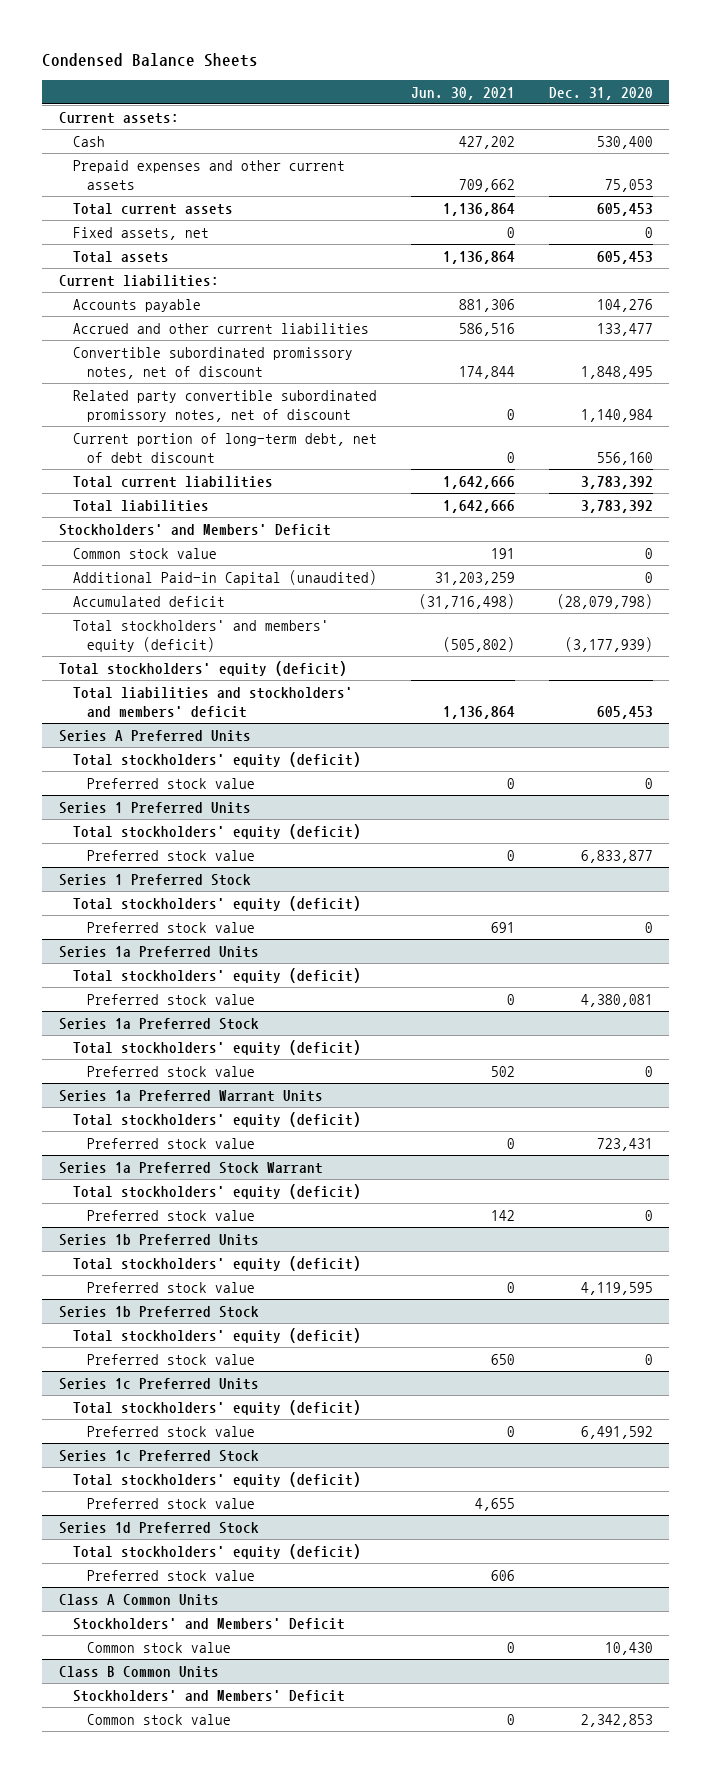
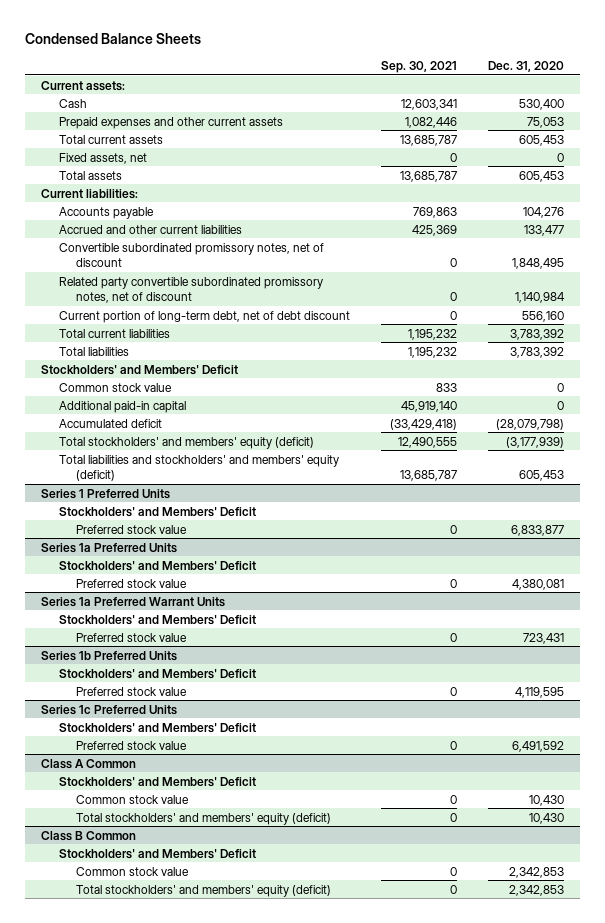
- | Jun. 30, 2021 | Dec. 31, 2020
+ | Sep. 30, 2021 | Dec. 31, 2020
- Additional Paid-in Capital (unaudited) | 31,203,259 | 0
+ Additional paid-in capital | 45,919,140 | 0
- Total stockholders' equity (deficit)
- Total liabilities and stockholders' and members' deficit | 1,136,864 | 605,453
- Series A Preferred Units
- Total stockholders' equity (deficit)
- Preferred stock value | 0 | 0
+ Total liabilities and stockholders' and members' equity (deficit) | 13,685,787 | 605,453
@ Series 1 Preferred Units
- Total stockholders' equity (deficit)
+ Stockholders' and Members' Deficit
- Series 1 Preferred Stock
- Total stockholders' equity (deficit)
- Preferred stock value | 691 | 0
@ Series 1a Preferred Units
- Total stockholders' equity (deficit)
+ Stockholders' and Members' Deficit
- Series 1a Preferred Stock
- Total stockholders' equity (deficit)
- Preferred stock value | 502 | 0
@ Series 1a Preferred Warrant Units
- Total stockholders' equity (deficit)
+ Stockholders' and Members' Deficit
- Series 1a Preferred Stock Warrant
- Total stockholders' equity (deficit)
- Preferred stock value | 142 | 0
@ Series 1b Preferred Units
- Total stockholders' equity (deficit)
+ Stockholders' and Members' Deficit
- Series 1b Preferred Stock
- Total stockholders' equity (deficit)
- Preferred stock value | 650 | 0
@ Series 1c Preferred Units
- Total stockholders' equity (deficit)
+ Stockholders' and Members' Deficit
- Series 1c Preferred Stock
- Total stockholders' equity (deficit)
- Preferred stock value | 4,655 |
- Series 1d Preferred Stock
- Total stockholders' equity (deficit)
- Preferred stock value | 606 |
- Class A Common Units
+ Class A Common
- Class B Common Units
+ Total stockholders' and members' equity (deficit) | 0 | 10,430
+ Class B Common
+ Total stockholders' and members' equity (deficit) | 0 | 2,342,853

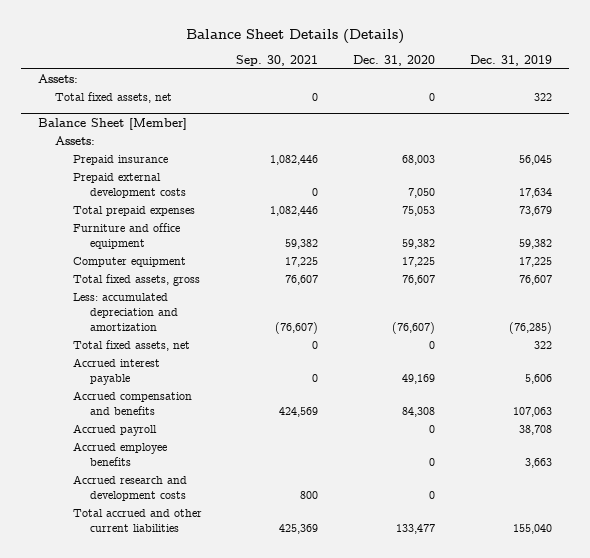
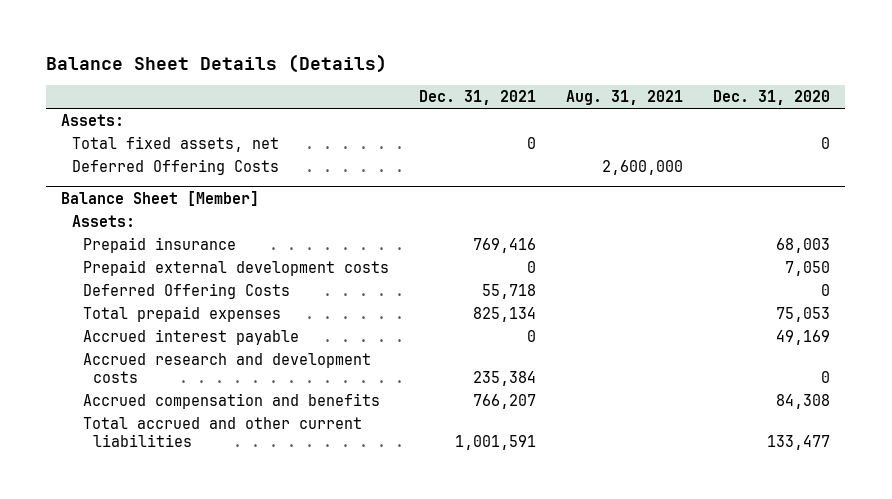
- | Sep. 30, 2021 | Dec. 31, 2020 | Dec. 31, 2019
+ | Dec. 31, 2021 | Aug. 31, 2021 | Dec. 31, 2020
+ Deferred Offering Costs | | 2,600,000 |
@ Balance Sheet [Member]
+ Deferred Offering Costs | 55,718 | | 0
- Furniture and office equipment | 59,382 | 59,382 | 59,382
- Computer equipment | 17,225 | 17,225 | 17,225
- Total fixed assets, gross | 76,607 | 76,607 | 76,607
- Less: accumulated depreciation and amortization | (76,607) | (76,607) | (76,285)
- Total fixed assets, net | 0 | 0 | 322
- Accrued payroll | | 0 | 38,708
- Accrued employee benefits | | 0 | 3,663
moved down: Accrued compensation and benefits | 766,207 | | 84,308

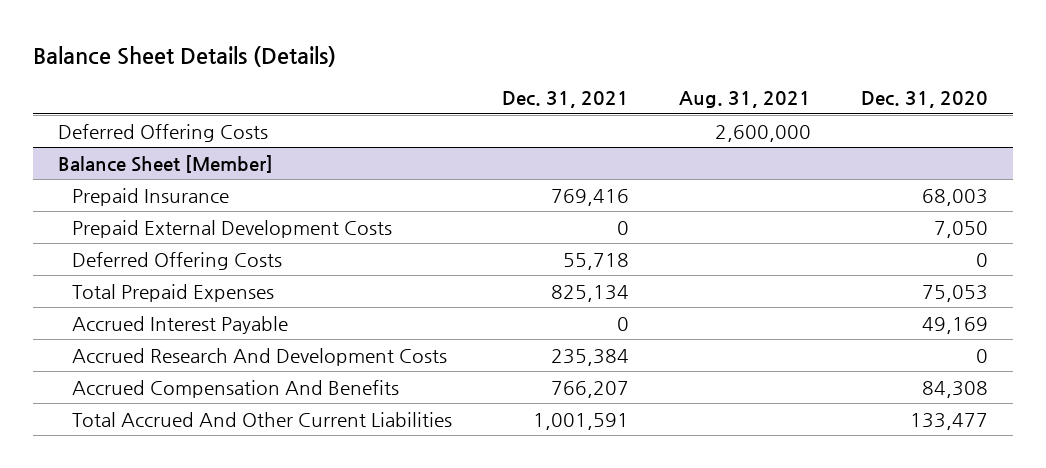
- Assets:
- Total fixed assets, net | 0 | | 0
@ Balance Sheet [Member]
- Assets:
- Prepaid insurance | 769,416 | | 68,003
- Prepaid external development costs | 0 | | 7,050
+ Prepaid Insurance | 769,416 | | 68,003
+ Prepaid External Development Costs | 0 | | 7,050
- Total prepaid expenses | 825,134 | | 75,053
- Accrued interest payable | 0 | | 49,169
- Accrued research and development costs | 235,384 | | 0
- Accrued compensation and benefits | 766,207 | | 84,308
- Total accrued and other current liabilities | 1,001,591 | | 133,477
+ Total Prepaid Expenses | 825,134 | | 75,053
+ Accrued Interest Payable | 0 | | 49,169
+ Accrued Research And Development Costs | 235,384 | | 0
+ Accrued Compensation And Benefits | 766,207 | | 84,308
+ Total Accrued And Other Current Liabilities | 1,001,591 | | 133,477

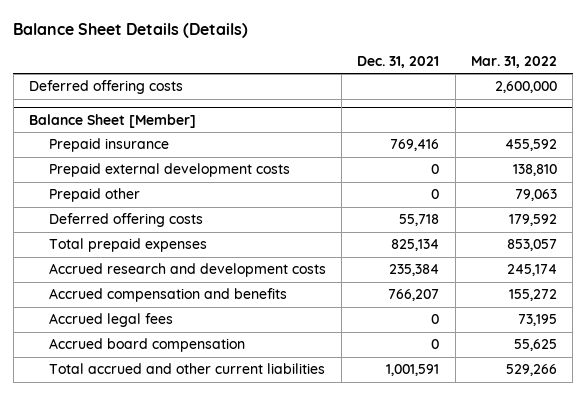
- | Dec. 31, 2021 | Aug. 31, 2021 | Dec. 31, 2020
+ | Dec. 31, 2021 | Mar. 31, 2022
- Deferred Offering Costs | | 2,600,000 |
+ Deferred offering costs | | 2,600,000
@ Balance Sheet [Member]
- Prepaid Insurance | 769,416 | | 68,003
- Prepaid External Development Costs | 0 | | 7,050
- Deferred Offering Costs | 55,718 | | 0
- Total Prepaid Expenses | 825,134 | | 75,053
- Accrued Interest Payable | 0 | | 49,169
- Accrued Research And Development Costs | 235,384 | | 0
- Accrued Compensation And Benefits | 766,207 | | 84,308
- Total Accrued And Other Current Liabilities | 1,001,591 | | 133,477
+ Prepaid insurance | 769,416 | 455,592
+ Prepaid external development costs | 0 | 138,810
+ Prepaid other | 0 | 79,063
+ Deferred offering costs | 55,718 | 179,592
+ Total prepaid expenses | 825,134 | 853,057
+ Accrued research and development costs | 235,384 | 245,174
+ Accrued compensation and benefits | 766,207 | 155,272
+ Accrued legal fees | 0 | 73,195
+ Accrued board compensation | 0 | 55,625
+ Total accrued and other current liabilities | 1,001,591 | 529,266

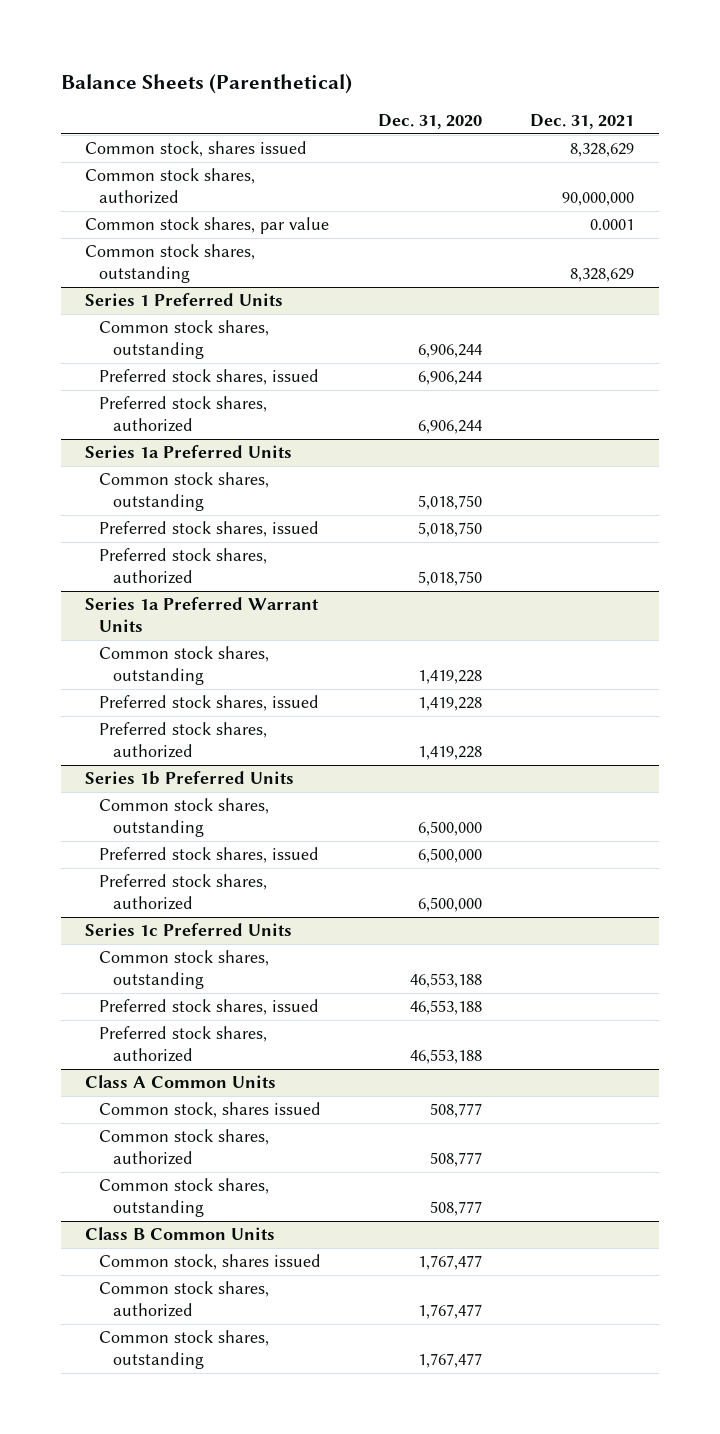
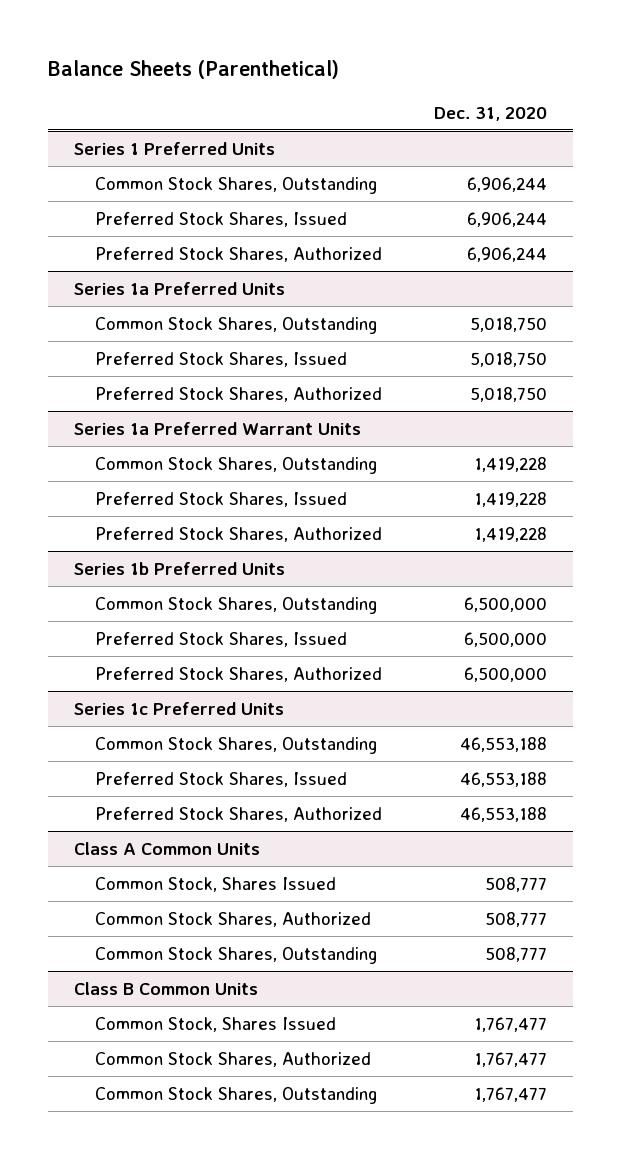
- | Dec. 31, 2020 | Dec. 31, 2021
+ | Dec. 31, 2020
- Common stock, shares issued | | 8,328,629
- Common stock shares, authorized | | 90,000,000
- Common stock shares, par value | | 0.0001
- Common stock shares, outstanding | | 8,328,629
@ Series 1 Preferred Units
- Common stock shares, outstanding | 6,906,244 |
- Preferred stock shares, issued | 6,906,244 |
- Preferred stock shares, authorized | 6,906,244 |
+ Common Stock Shares, Outstanding | 6,906,244
+ Preferred Stock Shares, Issued | 6,906,244
+ Preferred Stock Shares, Authorized | 6,906,244
@ Series 1a Preferred Units
- Common stock shares, outstanding | 5,018,750 |
- Preferred stock shares, issued | 5,018,750 |
- Preferred stock shares, authorized | 5,018,750 |
+ Common Stock Shares, Outstanding | 5,018,750
+ Preferred Stock Shares, Issued | 5,018,750
+ Preferred Stock Shares, Authorized | 5,018,750
@ Series 1a Preferred Warrant Units
- Common stock shares, outstanding | 1,419,228 |
- Preferred stock shares, issued | 1,419,228 |
- Preferred stock shares, authorized | 1,419,228 |
+ Common Stock Shares, Outstanding | 1,419,228
+ Preferred Stock Shares, Issued | 1,419,228
+ Preferred Stock Shares, Authorized | 1,419,228
@ Series 1b Preferred Units
- Common stock shares, outstanding | 6,500,000 |
- Preferred stock shares, issued | 6,500,000 |
- Preferred stock shares, authorized | 6,500,000 |
+ Common Stock Shares, Outstanding | 6,500,000
+ Preferred Stock Shares, Issued | 6,500,000
+ Preferred Stock Shares, Authorized | 6,500,000
@ Series 1c Preferred Units
- Common stock shares, outstanding | 46,553,188 |
- Preferred stock shares, issued | 46,553,188 |
- Preferred stock shares, authorized | 46,553,188 |
+ Common Stock Shares, Outstanding | 46,553,188
+ Preferred Stock Shares, Issued | 46,553,188
+ Preferred Stock Shares, Authorized | 46,553,188
@ Class A Common Units
- Common stock, shares issued | 508,777 |
- Common stock shares, authorized | 508,777 |
- Common stock shares, outstanding | 508,777 |
+ Common Stock, Shares Issued | 508,777
+ Common Stock Shares, Authorized | 508,777
+ Common Stock Shares, Outstanding | 508,777
@ Class B Common Units
- Common stock, shares issued | 1,767,477 |
- Common stock shares, authorized | 1,767,477 |
- Common stock shares, outstanding | 1,767,477 |
+ Common Stock, Shares Issued | 1,767,477
+ Common Stock Shares, Authorized | 1,767,477
+ Common Stock Shares, Outstanding | 1,767,477

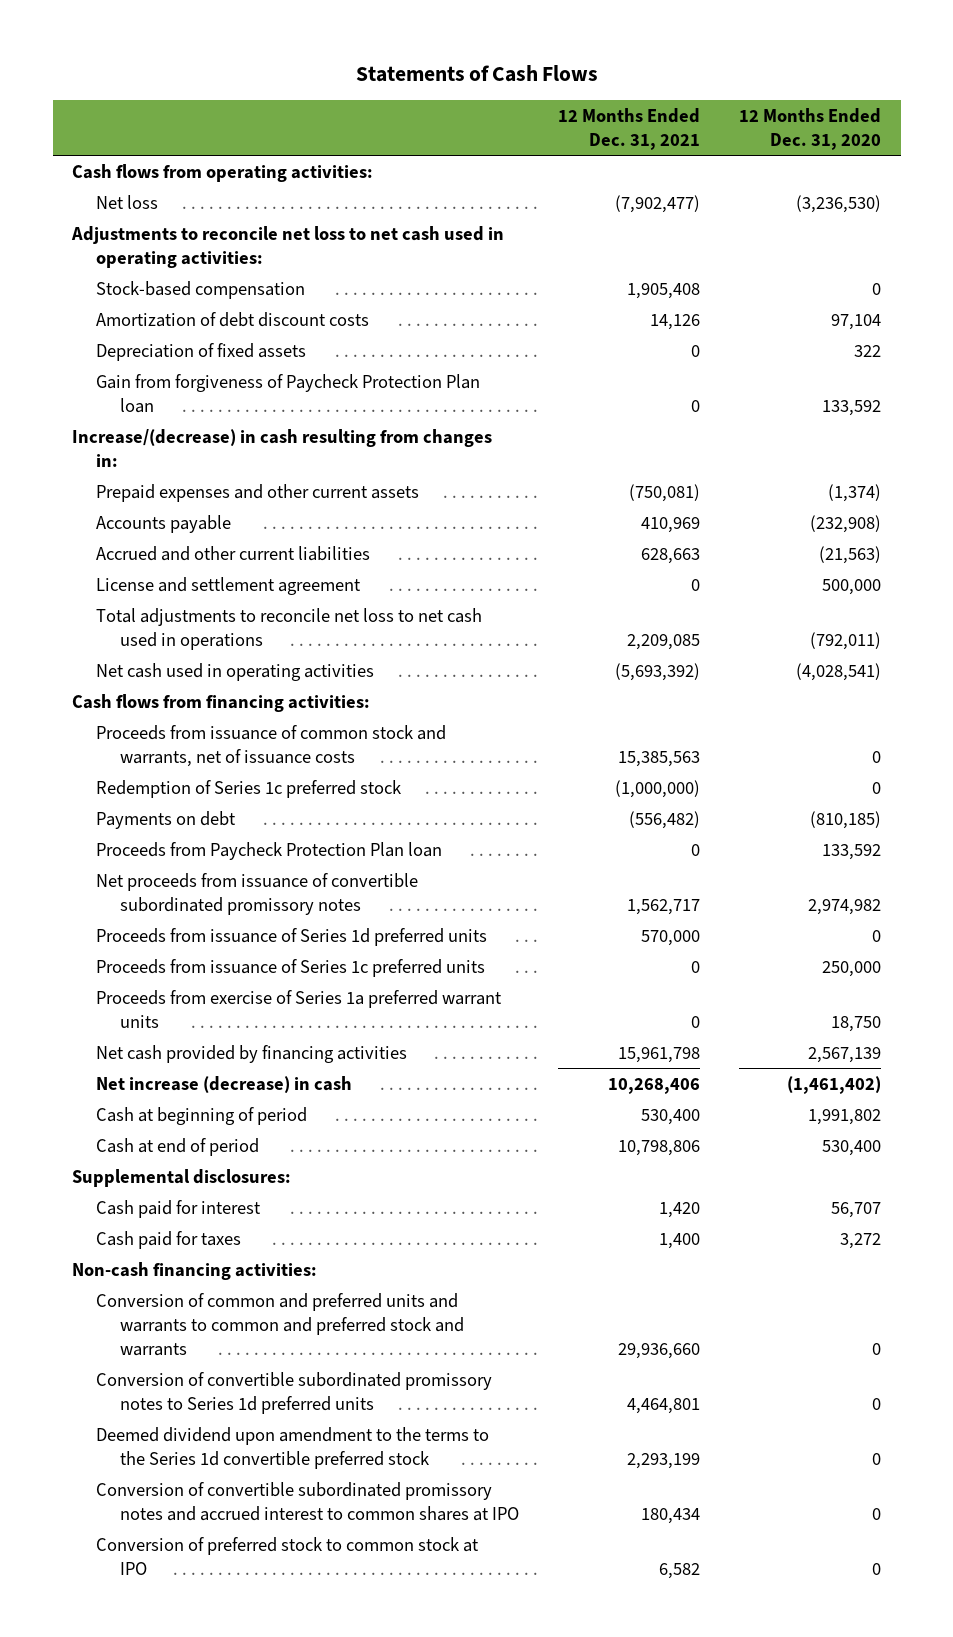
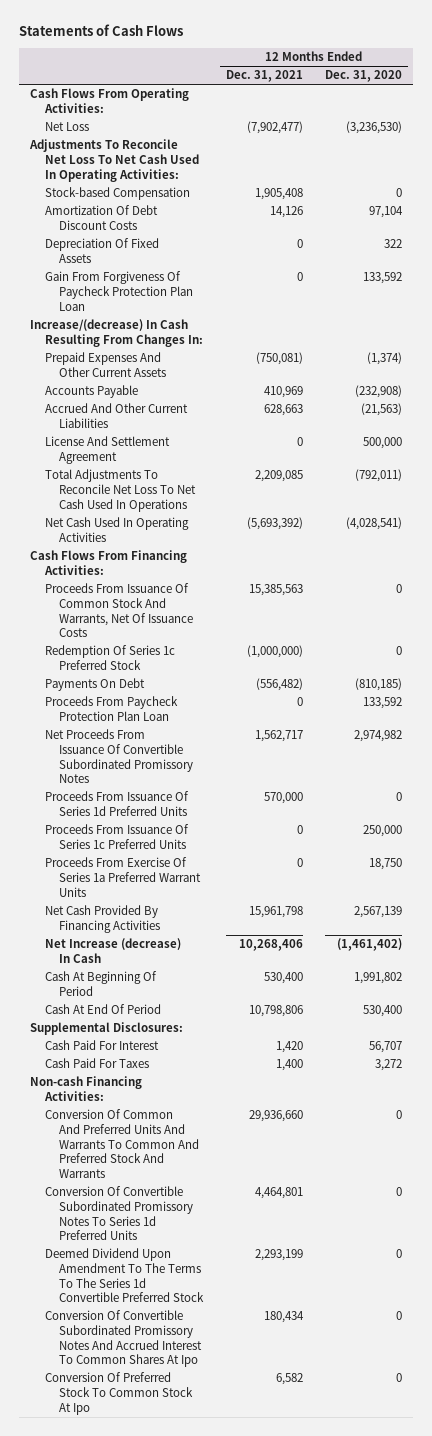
- Cash flows from operating activities:
- Net loss | (7,902,477) | (3,236,530)
- Adjustments to reconcile net loss to net cash used in operating activities:
- Stock-based compensation | 1,905,408 | 0
- Amortization of debt discount costs | 14,126 | 97,104
- Depreciation of fixed assets | 0 | 322
- Gain from forgiveness of Paycheck Protection Plan loan | 0 | 133,592
- Increase/(decrease) in cash resulting from changes in:
- Prepaid expenses and other current assets | (750,081) | (1,374)
- Accounts payable | 410,969 | (232,908)
- Accrued and other current liabilities | 628,663 | (21,563)
- License and settlement agreement | 0 | 500,000
- Total adjustments to reconcile net loss to net cash used in operations | 2,209,085 | (792,011)
- Net cash used in operating activities | (5,693,392) | (4,028,541)
- Cash flows from financing activities:
- Proceeds from issuance of common stock and warrants, net of issuance costs | 15,385,563 | 0
- Redemption of Series 1c preferred stock | (1,000,000) | 0
- Payments on debt | (556,482) | (810,185)
- Proceeds from Paycheck Protection Plan loan | 0 | 133,592
- Net proceeds from issuance of convertible subordinated promissory notes | 1,562,717 | 2,974,982
- Proceeds from issuance of Series 1d preferred units | 570,000 | 0
- Proceeds from issuance of Series 1c preferred units | 0 | 250,000
- Proceeds from exercise of Series 1a preferred warrant units | 0 | 18,750
- Net cash provided by financing activities | 15,961,798 | 2,567,139
- Net increase (decrease) in cash | 10,268,406 | (1,461,402)
- Cash at beginning of period | 530,400 | 1,991,802
- Cash at end of period | 10,798,806 | 530,400
- Supplemental disclosures:
- Cash paid for interest | 1,420 | 56,707
- Cash paid for taxes | 1,400 | 3,272
- Non-cash financing activities:
- Conversion of common and preferred units and warrants to common and preferred stock and warrants | 29,936,660 | 0
- Conversion of convertible subordinated promissory notes to Series 1d preferred units | 4,464,801 | 0
- Deemed dividend upon amendment to the terms to the Series 1d convertible preferred stock | 2,293,199 | 0
- Conversion of convertible subordinated promissory notes and accrued interest to common shares at IPO | 180,434 | 0
- Conversion of preferred stock to common stock at IPO | 6,582 | 0
+ Cash Flows From Operating Activities:
+ Net Loss | (7,902,477) | (3,236,530)
+ Adjustments To Reconcile Net Loss To Net Cash Used In Operating Activities:
+ Stock-based Compensation | 1,905,408 | 0
+ Amortization Of Debt Discount Costs | 14,126 | 97,104
+ Depreciation Of Fixed Assets | 0 | 322
+ Gain From Forgiveness Of Paycheck Protection Plan Loan | 0 | 133,592
+ Increase/(decrease) In Cash Resulting From Changes In:
+ Prepaid Expenses And Other Current Assets | (750,081) | (1,374)
+ Accounts Payable | 410,969 | (232,908)
+ Accrued And Other Current Liabilities | 628,663 | (21,563)
+ License And Settlement Agreement | 0 | 500,000
+ Total Adjustments To Reconcile Net Loss To Net Cash Used In Operations | 2,209,085 | (792,011)
+ Net Cash Used In Operating Activities | (5,693,392) | (4,028,541)
+ Cash Flows From Financing Activities:
+ Proceeds From Issuance Of Common Stock And Warrants, Net Of Issuance Costs | 15,385,563 | 0
+ Redemption Of Series 1c Preferred Stock | (1,000,000) | 0
+ Payments On Debt | (556,482) | (810,185)
+ Proceeds From Paycheck Protection Plan Loan | 0 | 133,592
+ Net Proceeds From Issuance Of Convertible Subordinated Promissory Notes | 1,562,717 | 2,974,982
+ Proceeds From Issuance Of Series 1d Preferred Units | 570,000 | 0
+ Proceeds From Issuance Of Series 1c Preferred Units | 0 | 250,000
+ Proceeds From Exercise Of Series 1a Preferred Warrant Units | 0 | 18,750
+ Net Cash Provided By Financing Activities | 15,961,798 | 2,567,139
+ Net Increase (decrease) In Cash | 10,268,406 | (1,461,402)
+ Cash At Beginning Of Period | 530,400 | 1,991,802
+ Cash At End Of Period | 10,798,806 | 530,400
+ Supplemental Disclosures:
+ Cash Paid For Interest | 1,420 | 56,707
+ Cash Paid For Taxes | 1,400 | 3,272
+ Non-cash Financing Activities:
+ Conversion Of Common And Preferred Units And Warrants To Common And Preferred Stock And Warrants | 29,936,660 | 0
+ Conversion Of Convertible Subordinated Promissory Notes To Series 1d Preferred Units | 4,464,801 | 0
+ Deemed Dividend Upon Amendment To The Terms To The Series 1d Convertible Preferred Stock | 2,293,199 | 0
+ Conversion Of Convertible Subordinated Promissory Notes And Accrued Interest To Common Shares At Ipo | 180,434 | 0
+ Conversion Of Preferred Stock To Common Stock At Ipo | 6,582 | 0

